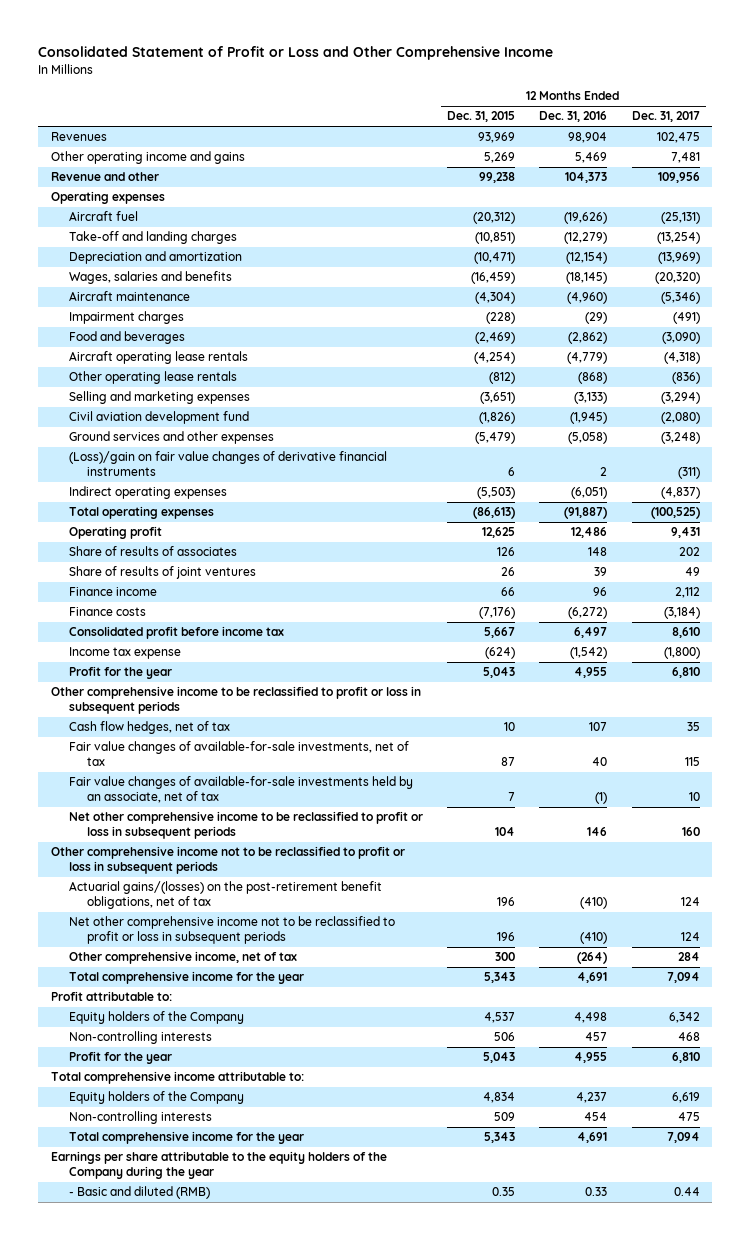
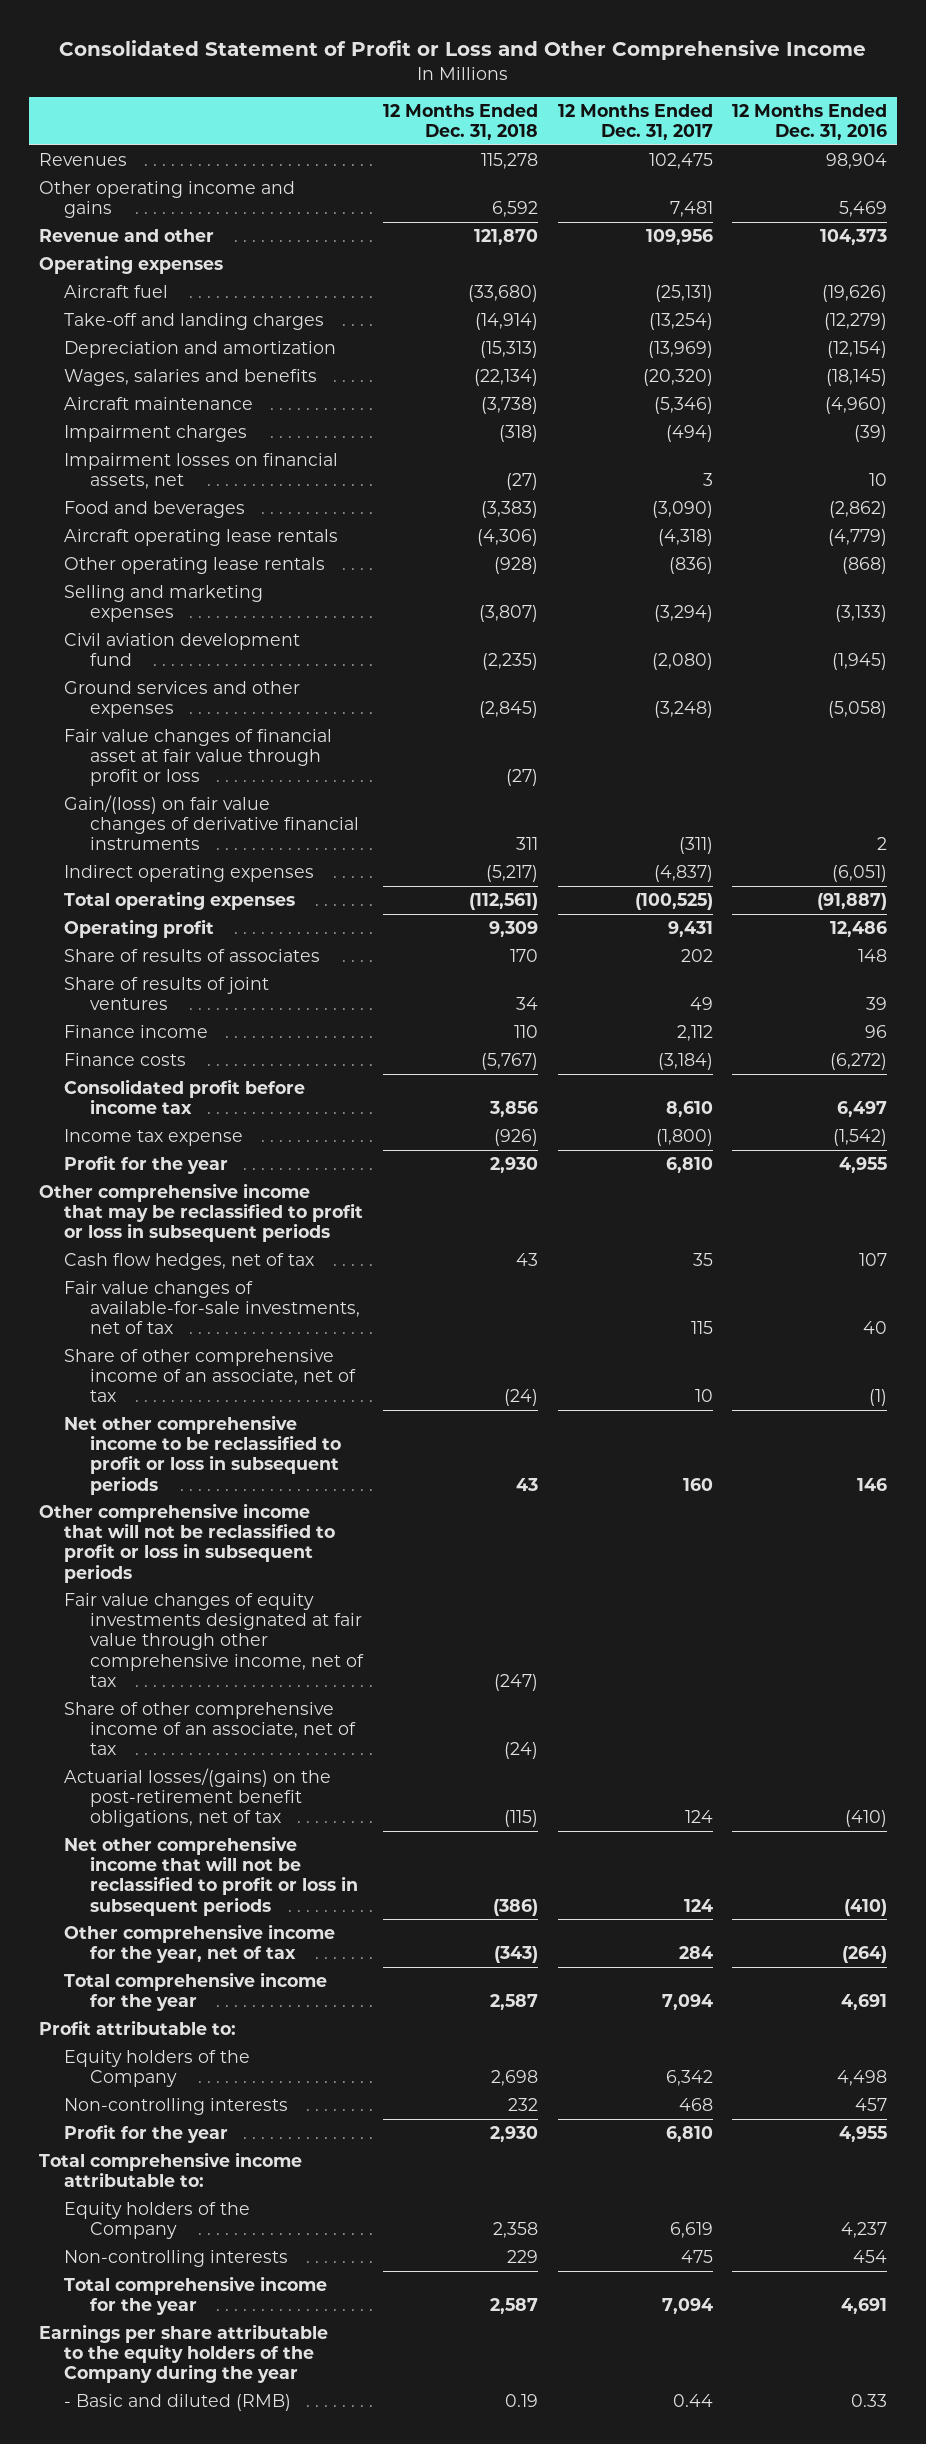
- | 12 Months Ended Dec. 31, 2015 | 12 Months Ended Dec. 31, 2016 | 12 Months Ended Dec. 31, 2017
+ | 12 Months Ended Dec. 31, 2018 | 12 Months Ended Dec. 31, 2017 | 12 Months Ended Dec. 31, 2016
- Impairment charges | (228) | (29) | (491)
+ Impairment charges | (318) | (494) | (39)
+ Impairment losses on financial assets, net | (27) | 3 | 10
- (Loss)/gain on fair value changes of derivative financial instruments | 6 | 2 | (311)
+ Fair value changes of financial asset at fair value through profit or loss | (27) | |
+ Gain/(loss) on fair value changes of derivative financial instruments | 311 | (311) | 2
- Other comprehensive income to be reclassified to profit or loss in subsequent periods
+ Other comprehensive income that may be reclassified to profit or loss in subsequent periods
- Fair value changes of available-for-sale investments held by an associate, net of tax | 7 | (1) | 10
+ Share of other comprehensive income of an associate, net of tax | (24) | 10 | (1)
- Other comprehensive income not to be reclassified to profit or loss in subsequent periods
- Actuarial gains/(losses) on the post-retirement benefit obligations, net of tax | 196 | (410) | 124
- Net other comprehensive income not to be reclassified to profit or loss in subsequent periods | 196 | (410) | 124
- Other comprehensive income, net of tax | 300 | (264) | 284
+ Other comprehensive income that will not be reclassified to profit or loss in subsequent periods
+ Fair value changes of equity investments designated at fair value through other comprehensive income, net of tax | (247) | |
+ Share of other comprehensive income of an associate, net of tax | (24) | |
+ Actuarial losses/(gains) on the post-retirement benefit obligations, net of tax | (115) | 124 | (410)
+ Net other comprehensive income that will not be reclassified to profit or loss in subsequent periods | (386) | 124 | (410)
+ Other comprehensive income for the year, net of tax | (343) | 284 | (264)

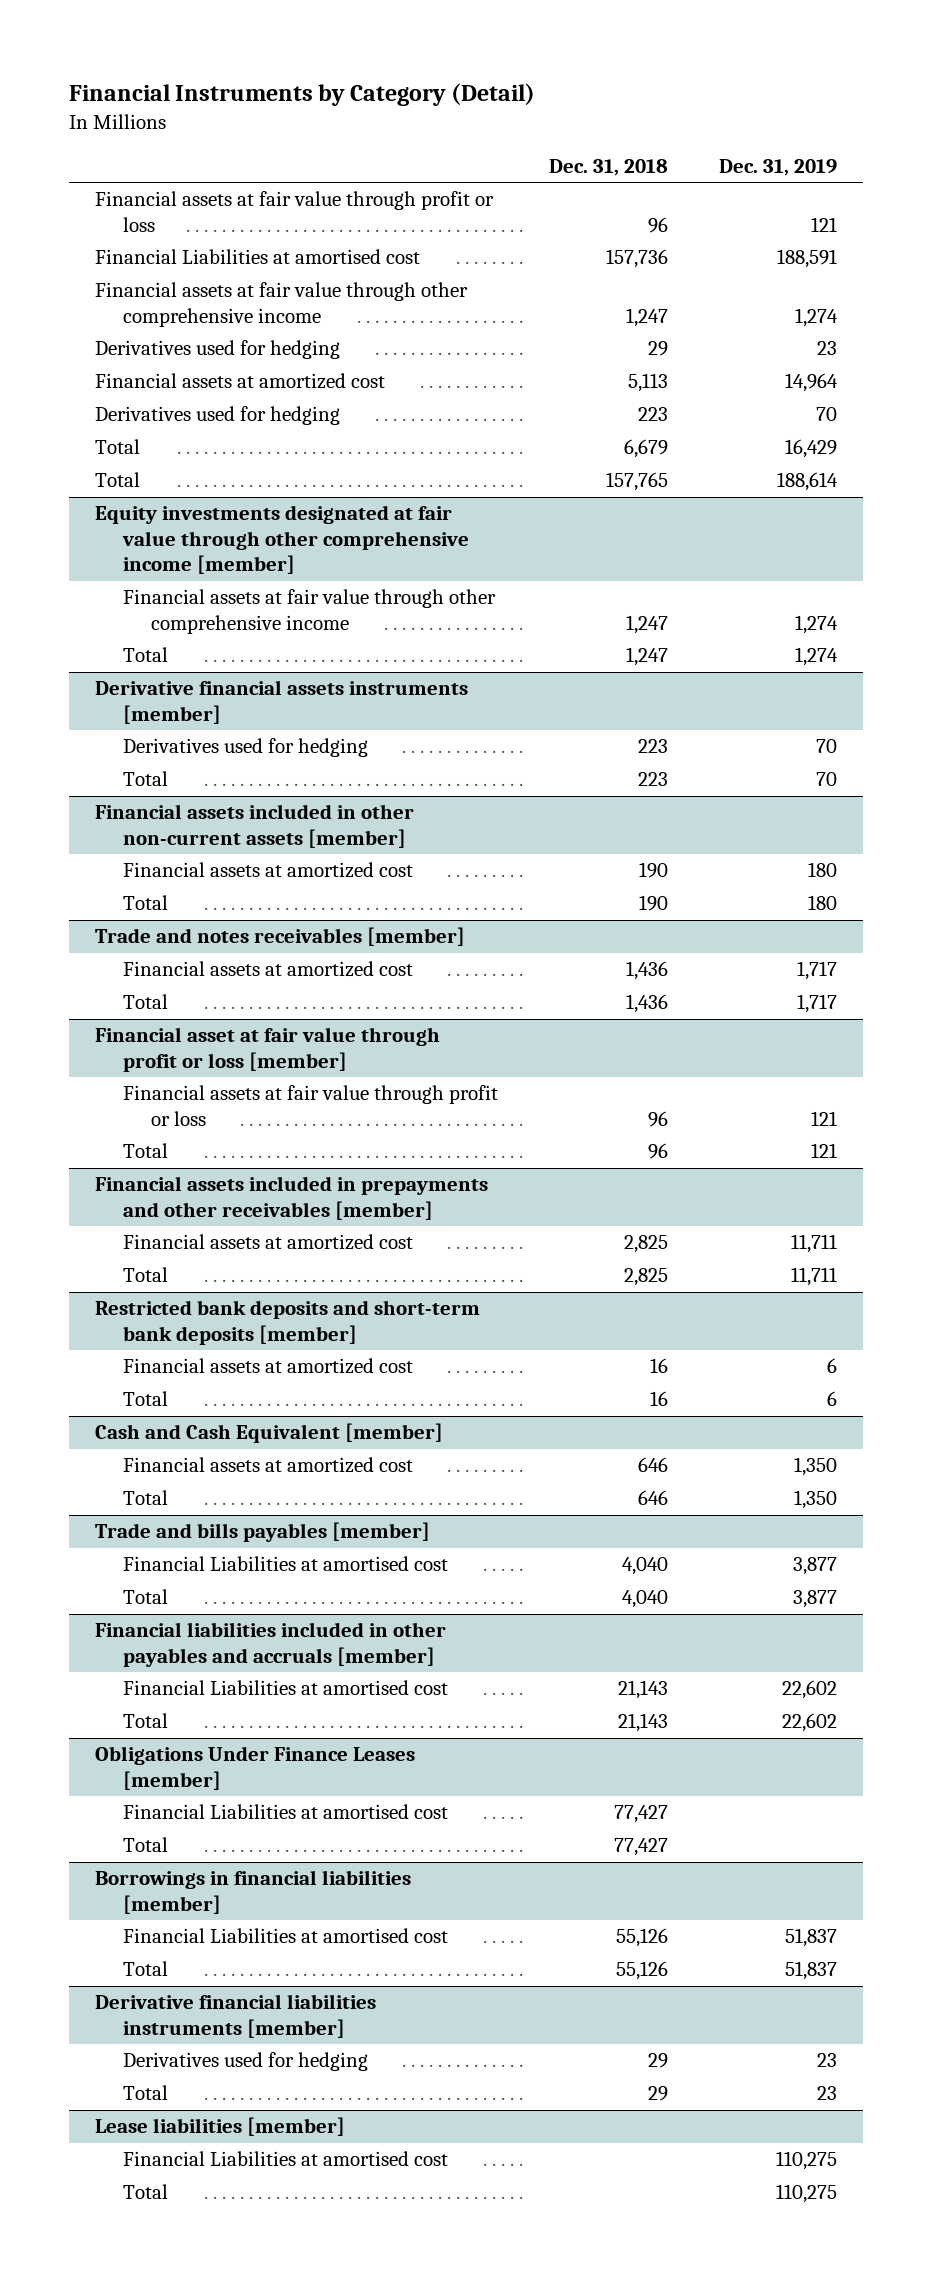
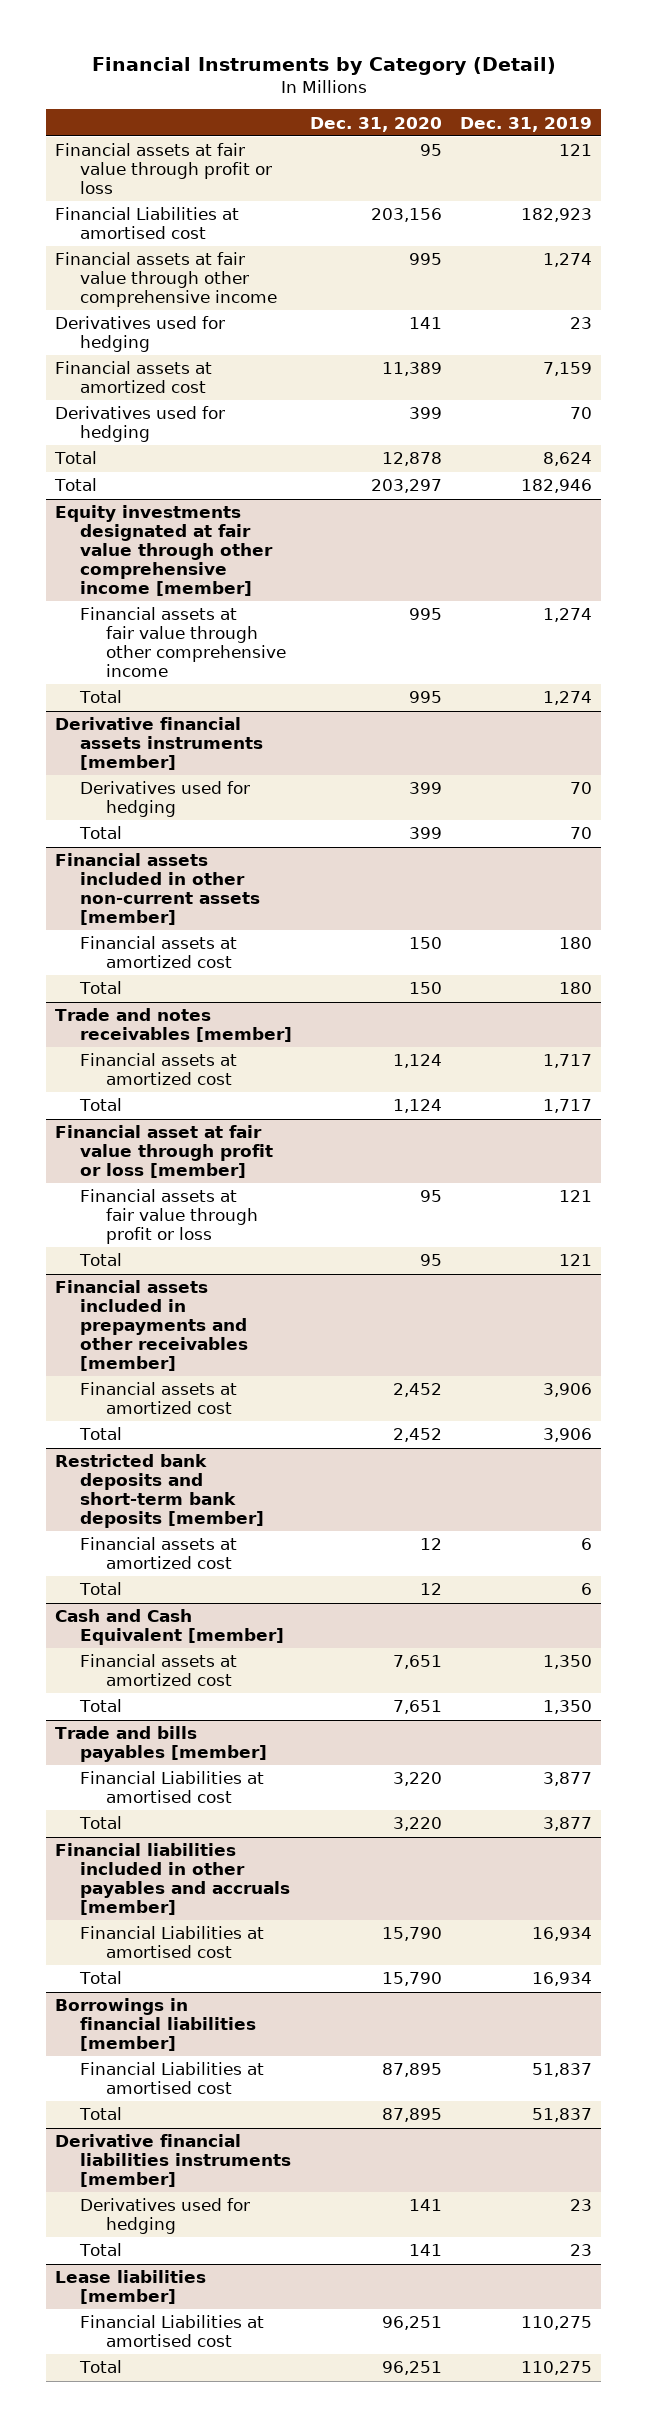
- | Dec. 31, 2018 | Dec. 31, 2019
+ | Dec. 31, 2020 | Dec. 31, 2019
- Financial Liabilities at amortised cost | 157,736 | 188,591
+ Financial Liabilities at amortised cost | 203,156 | 182,923
- Financial assets at amortized cost | 5,113 | 14,964
+ Financial assets at amortized cost | 11,389 | 7,159
- Total | 6,679 | 16,429
- Total | 157,765 | 188,614
+ Total | 12,878 | 8,624
+ Total | 203,297 | 182,946
@ Financial assets included in prepayments and other receivables [member]
- Financial assets at amortized cost | 2,825 | 11,711
- Total | 2,825 | 11,711
+ Financial assets at amortized cost | 2,452 | 3,906
+ Total | 2,452 | 3,906
@ Financial liabilities included in other payables and accruals [member]
- Financial Liabilities at amortised cost | 21,143 | 22,602
- Total | 21,143 | 22,602
- Obligations Under Finance Leases [member]
- Financial Liabilities at amortised cost | 77,427 |
- Total | 77,427 |
@ Financial liabilities included in other payables and accruals [member]
+ Financial Liabilities at amortised cost | 15,790 | 16,934
+ Total | 15,790 | 16,934

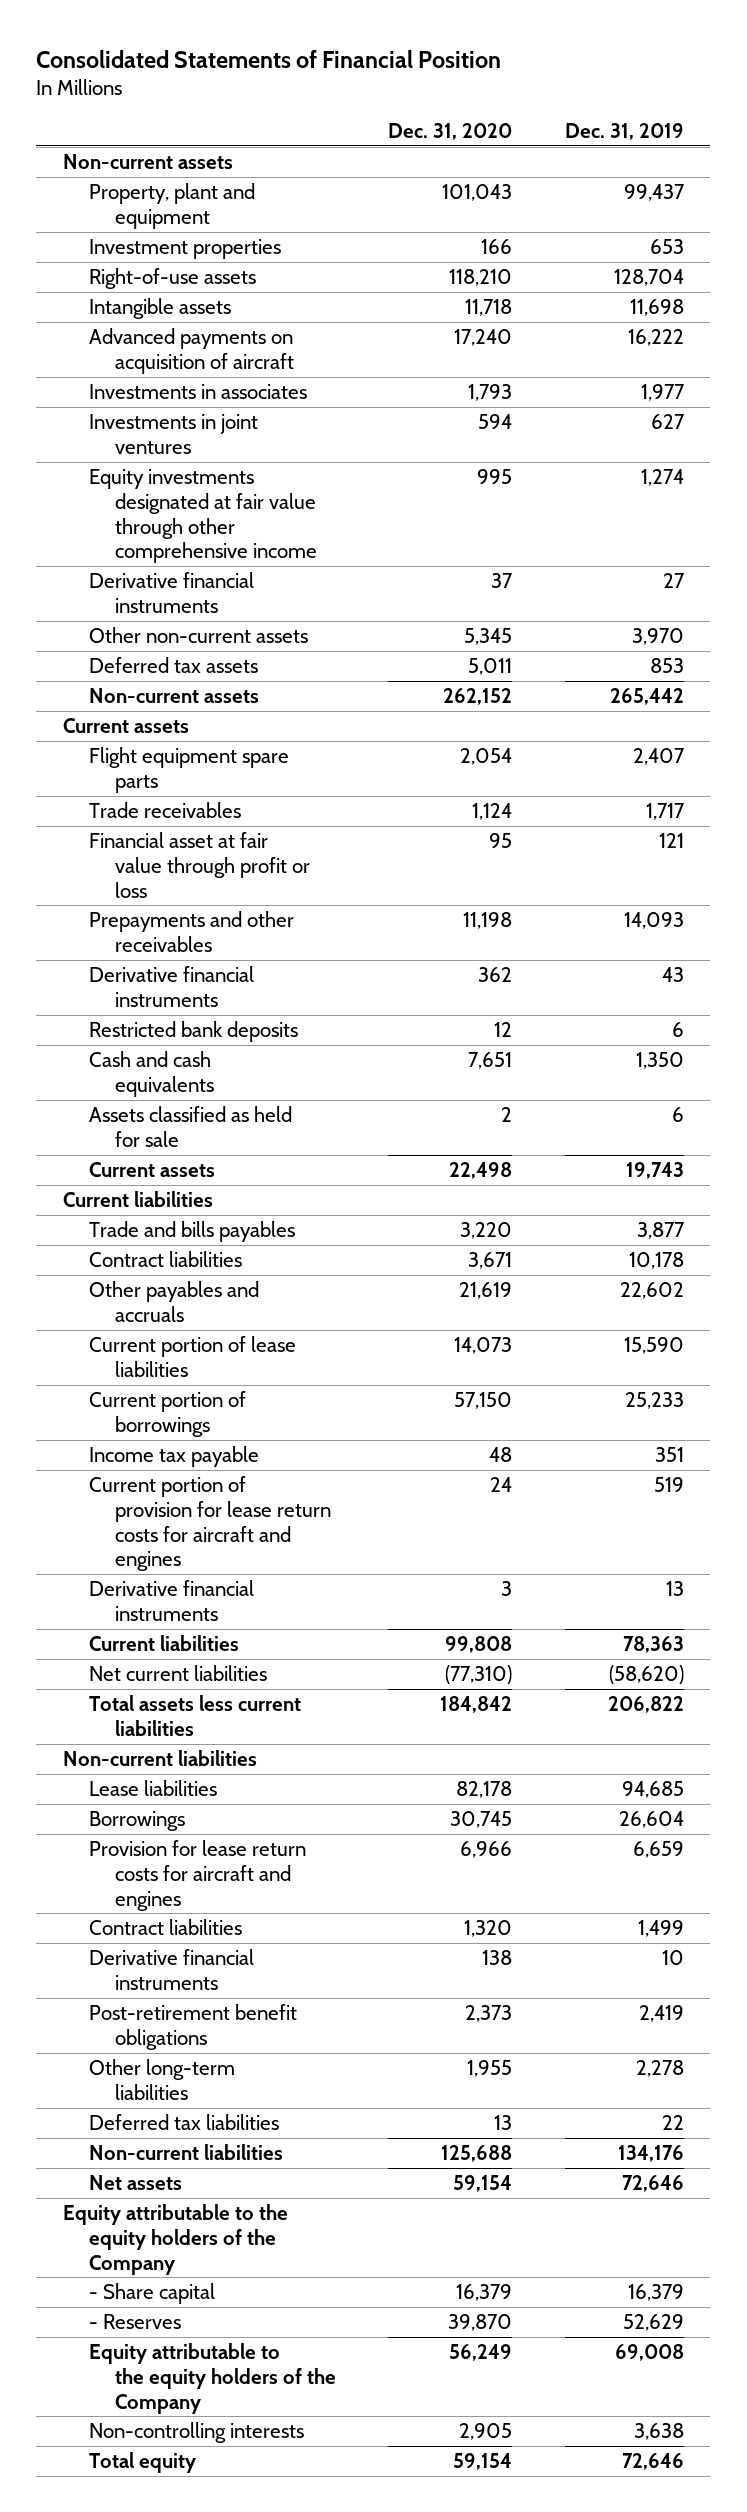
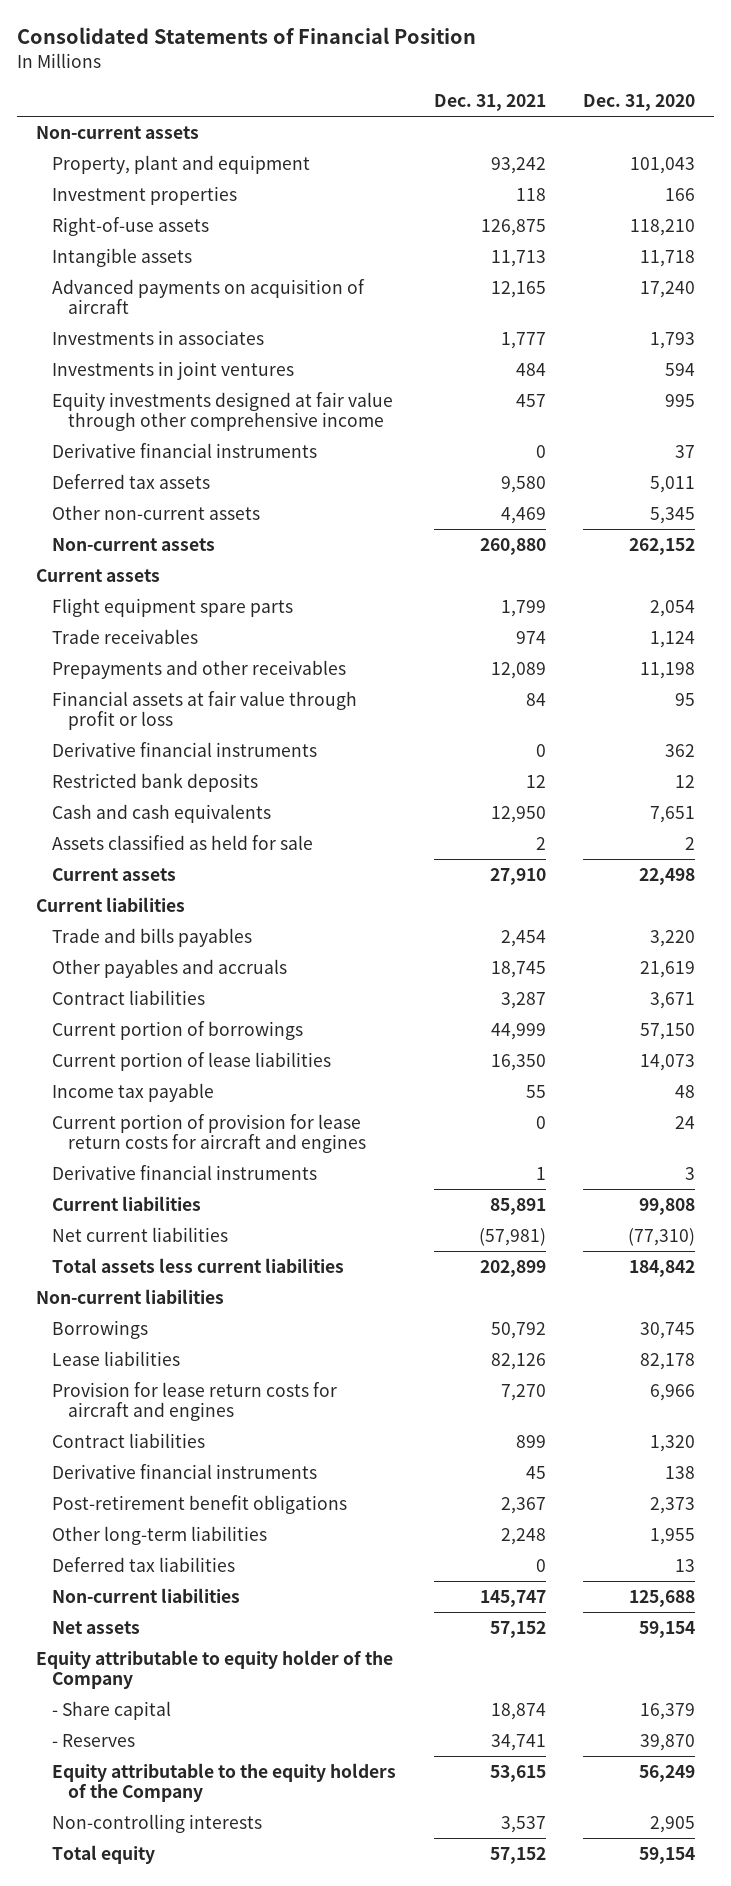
- | Dec. 31, 2020 | Dec. 31, 2019
+ | Dec. 31, 2021 | Dec. 31, 2020
- Equity investments designated at fair value through other comprehensive income | 995 | 1,274
+ Equity investments designed at fair value through other comprehensive income | 457 | 995
moved down: Other non-current assets | 4,469 | 5,345
- Financial asset at fair value through profit or loss | 95 | 121
+ Financial assets at fair value through profit or loss | 84 | 95
moved down: Contract liabilities | 3,287 | 3,671
moved down: Current portion of lease liabilities | 16,350 | 14,073
moved down: Lease liabilities | 82,126 | 82,178
- Equity attributable to the equity holders of the Company
+ Equity attributable to equity holder of the Company

